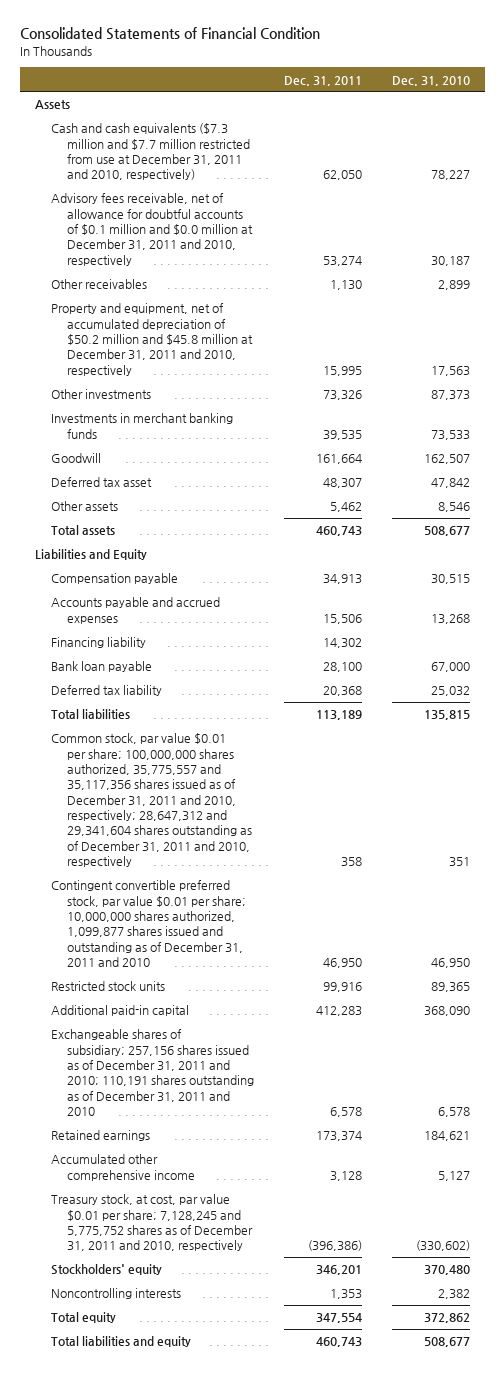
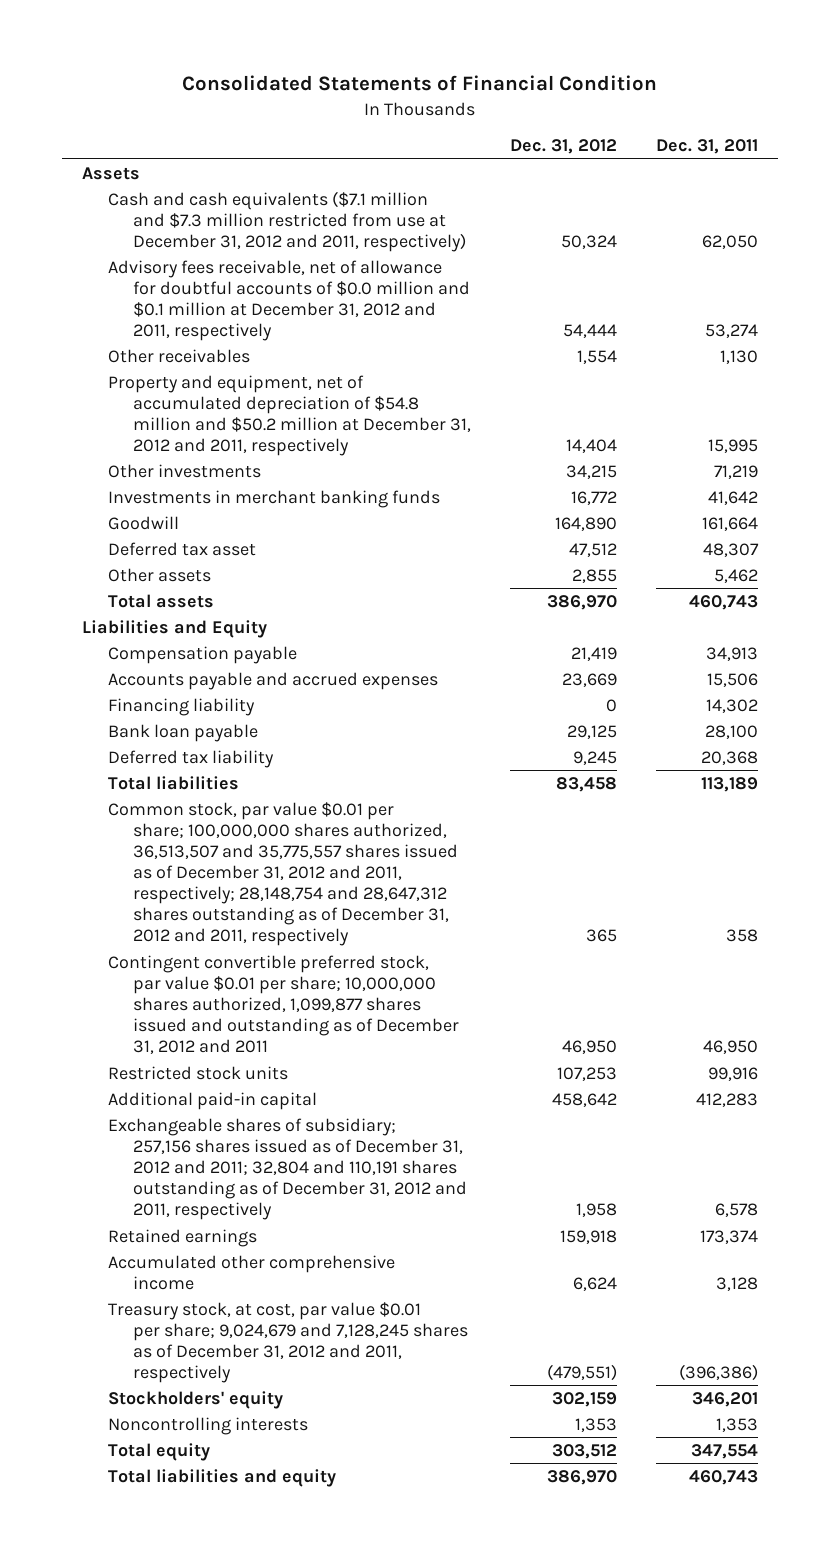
- | Dec. 31, 2011 | Dec. 31, 2010
+ | Dec. 31, 2012 | Dec. 31, 2011
- Cash and cash equivalents ($7.3 million and $7.7 million restricted from use at December 31, 2011 and 2010, respectively) | 62,050 | 78,227
- Advisory fees receivable, net of allowance for doubtful accounts of $0.1 million and $0.0 million at December 31, 2011 and 2010, respectively | 53,274 | 30,187
+ Cash and cash equivalents ($7.1 million and $7.3 million restricted from use at December 31, 2012 and 2011, respectively) | 50,324 | 62,050
+ Advisory fees receivable, net of allowance for doubtful accounts of $0.0 million and $0.1 million at December 31, 2012 and 2011, respectively | 54,444 | 53,274
- Property and equipment, net of accumulated depreciation of $50.2 million and $45.8 million at December 31, 2011 and 2010, respectively | 15,995 | 17,563
- Other investments | 73,326 | 87,373
- Investments in merchant banking funds | 39,535 | 73,533
+ Property and equipment, net of accumulated depreciation of $54.8 million and $50.2 million at December 31, 2012 and 2011, respectively | 14,404 | 15,995
+ Other investments | 34,215 | 71,219
+ Investments in merchant banking funds | 16,772 | 41,642
- Common stock, par value $0.01 per share; 100,000,000 shares authorized, 35,775,557 and 35,117,356 shares issued as of December 31, 2011 and 2010, respectively; 28,647,312 and 29,341,604 shares outstanding as of December 31, 2011 and 2010, respectively | 358 | 351
- Contingent convertible preferred stock, par value $0.01 per share; 10,000,000 shares authorized, 1,099,877 shares issued and outstanding as of December 31, 2011 and 2010 | 46,950 | 46,950
+ Common stock, par value $0.01 per share; 100,000,000 shares authorized, 36,513,507 and 35,775,557 shares issued as of December 31, 2012 and 2011, respectively; 28,148,754 and 28,647,312 shares outstanding as of December 31, 2012 and 2011, respectively | 365 | 358
+ Contingent convertible preferred stock, par value $0.01 per share; 10,000,000 shares authorized, 1,099,877 shares issued and outstanding as of December 31, 2012 and 2011 | 46,950 | 46,950
- Exchangeable shares of subsidiary; 257,156 shares issued as of December 31, 2011 and 2010; 110,191 shares outstanding as of December 31, 2011 and 2010 | 6,578 | 6,578
+ Exchangeable shares of subsidiary; 257,156 shares issued as of December 31, 2012 and 2011; 32,804 and 110,191 shares outstanding as of December 31, 2012 and 2011, respectively | 1,958 | 6,578
- Treasury stock, at cost, par value $0.01 per share; 7,128,245 and 5,775,752 shares as of December 31, 2011 and 2010, respectively | (396,386) | (330,602)
+ Treasury stock, at cost, par value $0.01 per share; 9,024,679 and 7,128,245 shares as of December 31, 2012 and 2011, respectively | (479,551) | (396,386)

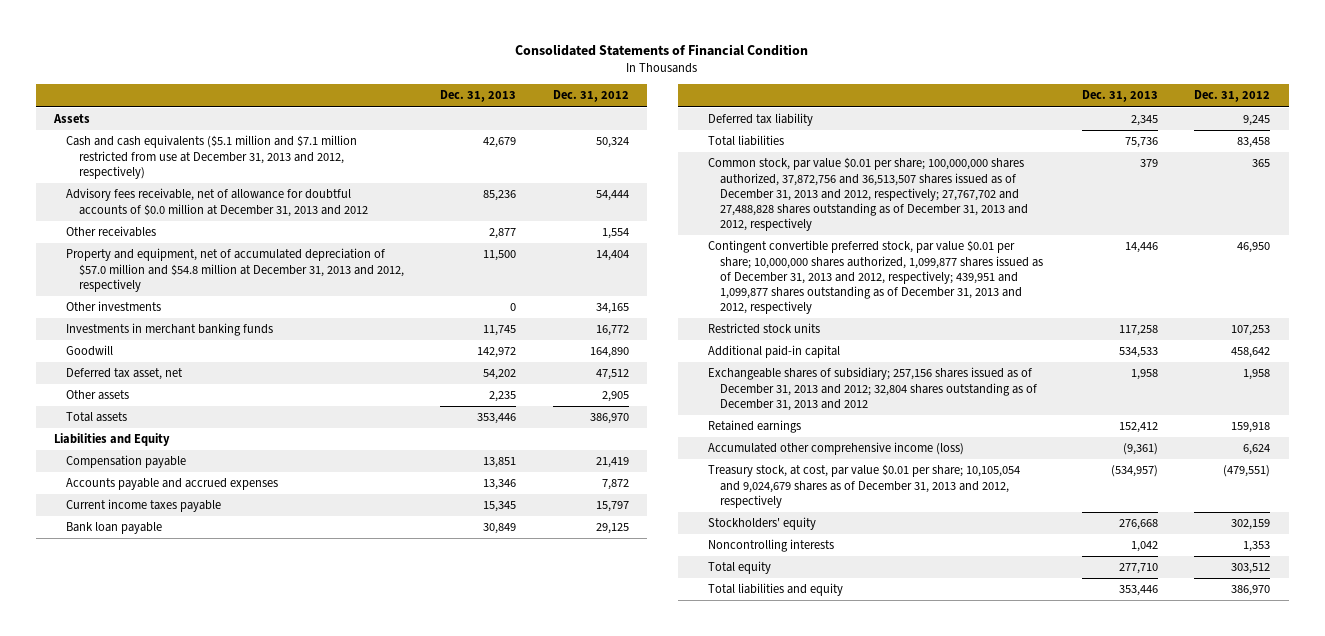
- | Dec. 31, 2012 | Dec. 31, 2011
+ | Dec. 31, 2013 | Dec. 31, 2012
- Cash and cash equivalents ($7.1 million and $7.3 million restricted from use at December 31, 2012 and 2011, respectively) | 50,324 | 62,050
- Advisory fees receivable, net of allowance for doubtful accounts of $0.0 million and $0.1 million at December 31, 2012 and 2011, respectively | 54,444 | 53,274
+ Cash and cash equivalents ($5.1 million and $7.1 million restricted from use at December 31, 2013 and 2012, respectively) | 42,679 | 50,324
+ Advisory fees receivable, net of allowance for doubtful accounts of $0.0 million at December 31, 2013 and 2012 | 85,236 | 54,444
- Property and equipment, net of accumulated depreciation of $54.8 million and $50.2 million at December 31, 2012 and 2011, respectively | 14,404 | 15,995
- Other investments | 34,215 | 71,219
+ Property and equipment, net of accumulated depreciation of $57.0 million and $54.8 million at December 31, 2013 and 2012, respectively | 11,500 | 14,404
+ Other investments | 0 | 34,165
- Deferred tax asset | 47,512 | 48,307
- Other assets | 2,855 | 5,462
+ Deferred tax asset, net | 54,202 | 47,512
+ Other assets | 2,235 | 2,905
- Accounts payable and accrued expenses | 23,669 | 15,506
- Financing liability | 0 | 14,302
+ Accounts payable and accrued expenses | 13,346 | 7,872
+ Current income taxes payable | 15,345 | 15,797
- Common stock, par value $0.01 per share; 100,000,000 shares authorized, 36,513,507 and 35,775,557 shares issued as of December 31, 2012 and 2011, respectively; 28,148,754 and 28,647,312 shares outstanding as of December 31, 2012 and 2011, respectively | 365 | 358
- Contingent convertible preferred stock, par value $0.01 per share; 10,000,000 shares authorized, 1,099,877 shares issued and outstanding as of December 31, 2012 and 2011 | 46,950 | 46,950
+ Common stock, par value $0.01 per share; 100,000,000 shares authorized, 37,872,756 and 36,513,507 shares issued as of December 31, 2013 and 2012, respectively; 27,767,702 and 27,488,828 shares outstanding as of December 31, 2013 and 2012, respectively | 379 | 365
+ Contingent convertible preferred stock, par value $0.01 per share; 10,000,000 shares authorized, 1,099,877 shares issued as of December 31, 2013 and 2012, respectively; 439,951 and 1,099,877 shares outstanding as of December 31, 2013 and 2012, respectively | 14,446 | 46,950
- Exchangeable shares of subsidiary; 257,156 shares issued as of December 31, 2012 and 2011; 32,804 and 110,191 shares outstanding as of December 31, 2012 and 2011, respectively | 1,958 | 6,578
+ Exchangeable shares of subsidiary; 257,156 shares issued as of December 31, 2013 and 2012; 32,804 shares outstanding as of December 31, 2013 and 2012 | 1,958 | 1,958
- Accumulated other comprehensive income | 6,624 | 3,128
- Treasury stock, at cost, par value $0.01 per share; 9,024,679 and 7,128,245 shares as of December 31, 2012 and 2011, respectively | (479,551) | (396,386)
+ Accumulated other comprehensive income (loss) | (9,361) | 6,624
+ Treasury stock, at cost, par value $0.01 per share; 10,105,054 and 9,024,679 shares as of December 31, 2013 and 2012, respectively | (534,957) | (479,551)

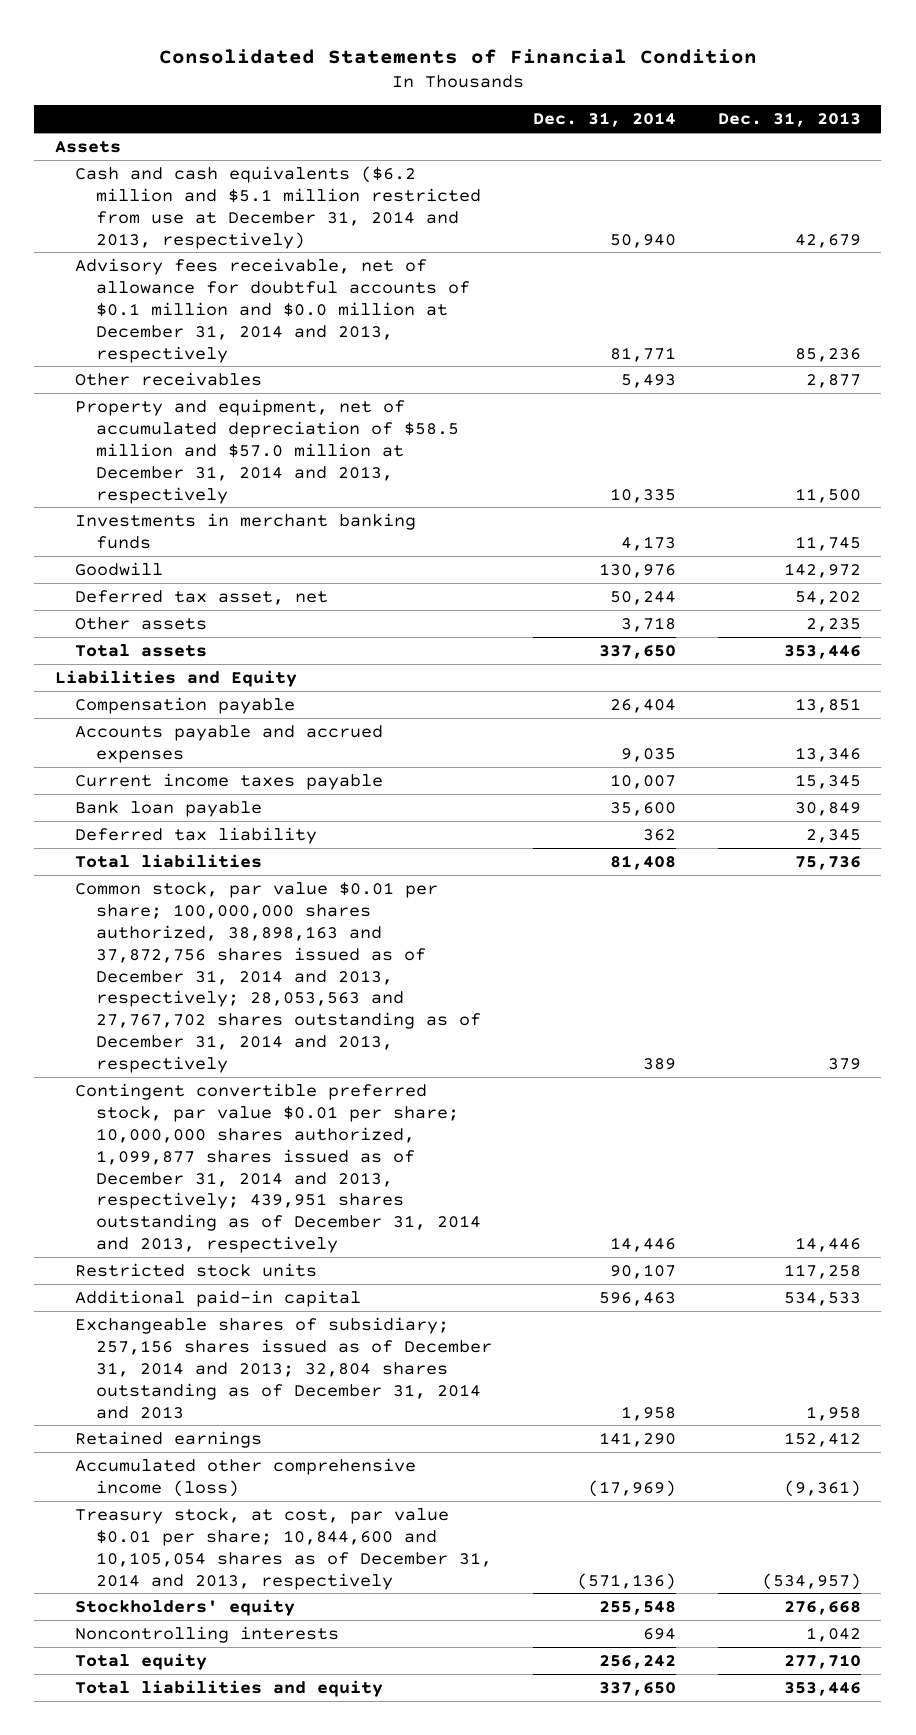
- | Dec. 31, 2013 | Dec. 31, 2012
+ | Dec. 31, 2014 | Dec. 31, 2013
- Cash and cash equivalents ($5.1 million and $7.1 million restricted from use at December 31, 2013 and 2012, respectively) | 42,679 | 50,324
- Advisory fees receivable, net of allowance for doubtful accounts of $0.0 million at December 31, 2013 and 2012 | 85,236 | 54,444
+ Cash and cash equivalents ($6.2 million and $5.1 million restricted from use at December 31, 2014 and 2013, respectively) | 50,940 | 42,679
+ Advisory fees receivable, net of allowance for doubtful accounts of $0.1 million and $0.0 million at December 31, 2014 and 2013, respectively | 81,771 | 85,236
- Property and equipment, net of accumulated depreciation of $57.0 million and $54.8 million at December 31, 2013 and 2012, respectively | 11,500 | 14,404
- Other investments | 0 | 34,165
+ Property and equipment, net of accumulated depreciation of $58.5 million and $57.0 million at December 31, 2014 and 2013, respectively | 10,335 | 11,500
- Common stock, par value $0.01 per share; 100,000,000 shares authorized, 37,872,756 and 36,513,507 shares issued as of December 31, 2013 and 2012, respectively; 27,767,702 and 27,488,828 shares outstanding as of December 31, 2013 and 2012, respectively | 379 | 365
- Contingent convertible preferred stock, par value $0.01 per share; 10,000,000 shares authorized, 1,099,877 shares issued as of December 31, 2013 and 2012, respectively; 439,951 and 1,099,877 shares outstanding as of December 31, 2013 and 2012, respectively | 14,446 | 46,950
+ Common stock, par value $0.01 per share; 100,000,000 shares authorized, 38,898,163 and 37,872,756 shares issued as of December 31, 2014 and 2013, respectively; 28,053,563 and 27,767,702 shares outstanding as of December 31, 2014 and 2013, respectively | 389 | 379
+ Contingent convertible preferred stock, par value $0.01 per share; 10,000,000 shares authorized, 1,099,877 shares issued as of December 31, 2014 and 2013, respectively; 439,951 shares outstanding as of December 31, 2014 and 2013, respectively | 14,446 | 14,446
- Exchangeable shares of subsidiary; 257,156 shares issued as of December 31, 2013 and 2012; 32,804 shares outstanding as of December 31, 2013 and 2012 | 1,958 | 1,958
+ Exchangeable shares of subsidiary; 257,156 shares issued as of December 31, 2014 and 2013; 32,804 shares outstanding as of December 31, 2014 and 2013 | 1,958 | 1,958
- Treasury stock, at cost, par value $0.01 per share; 10,105,054 and 9,024,679 shares as of December 31, 2013 and 2012, respectively | (534,957) | (479,551)
+ Treasury stock, at cost, par value $0.01 per share; 10,844,600 and 10,105,054 shares as of December 31, 2014 and 2013, respectively | (571,136) | (534,957)

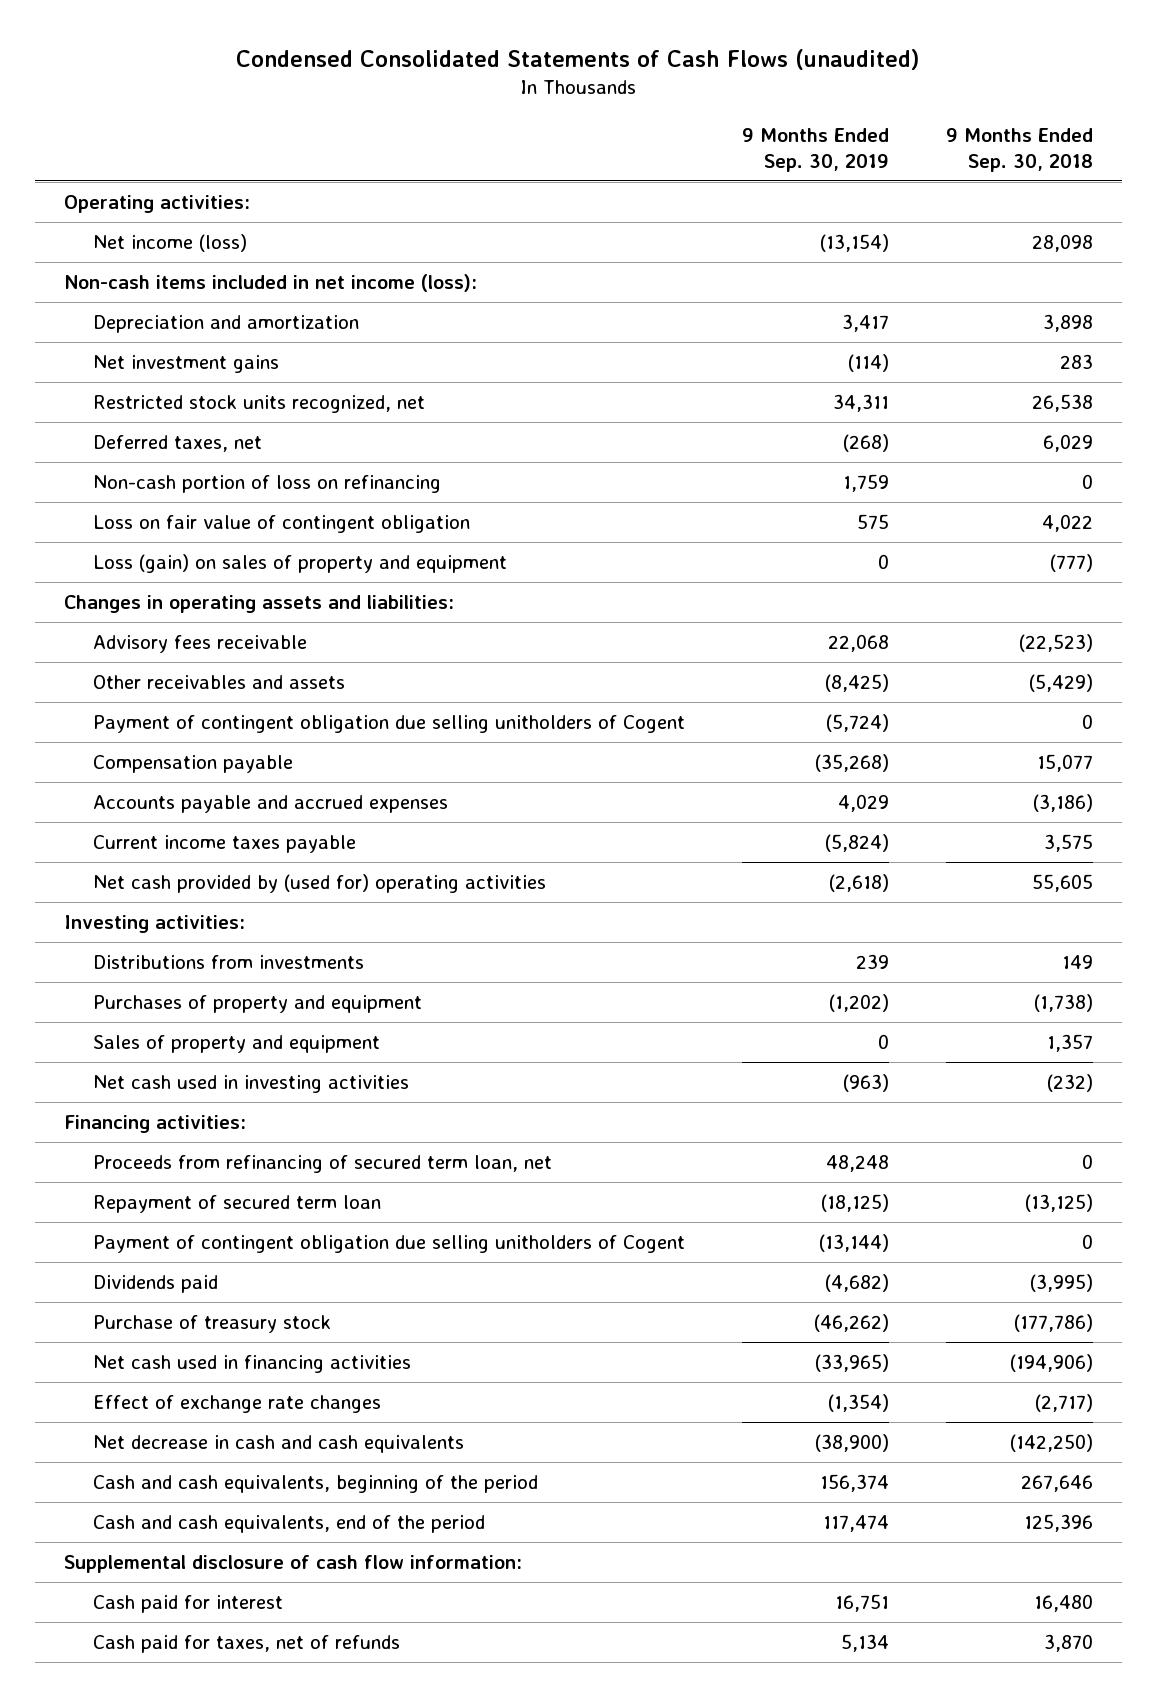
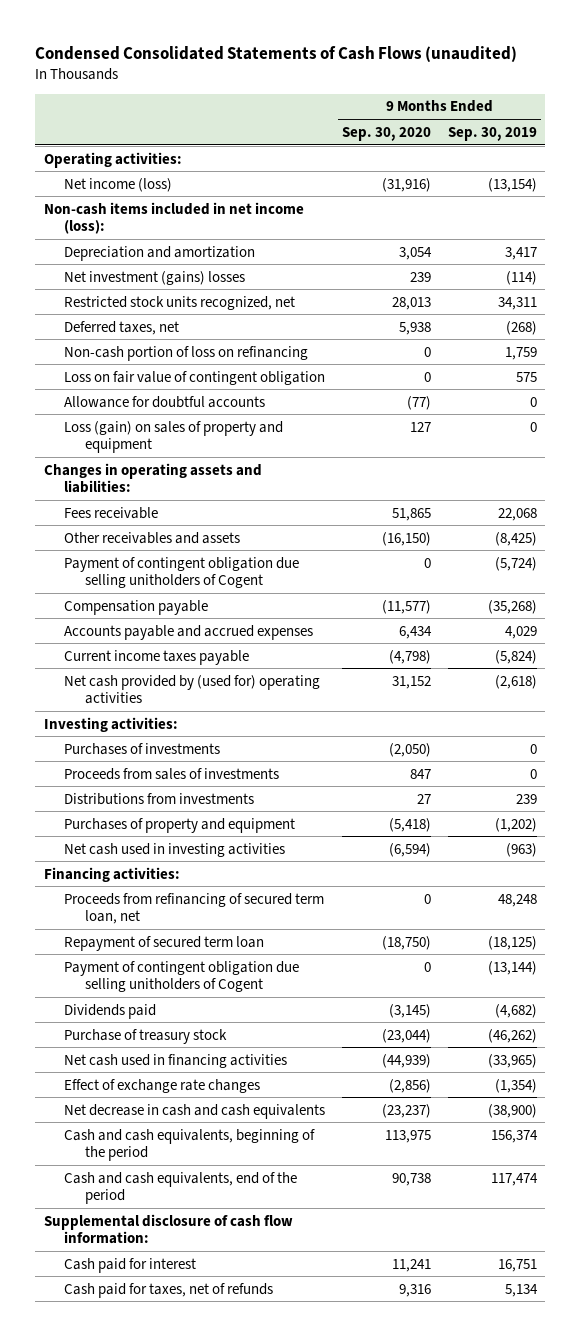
- | 9 Months Ended Sep. 30, 2019 | 9 Months Ended Sep. 30, 2018
+ | 9 Months Ended Sep. 30, 2020 | 9 Months Ended Sep. 30, 2019
- Net investment gains | (114) | 283
+ Net investment (gains) losses | 239 | (114)
+ Allowance for doubtful accounts | (77) | 0
- Advisory fees receivable | 22,068 | (22,523)
+ Fees receivable | 51,865 | 22,068
+ Purchases of investments | (2,050) | 0
+ Proceeds from sales of investments | 847 | 0
- Sales of property and equipment | 0 | 1,357

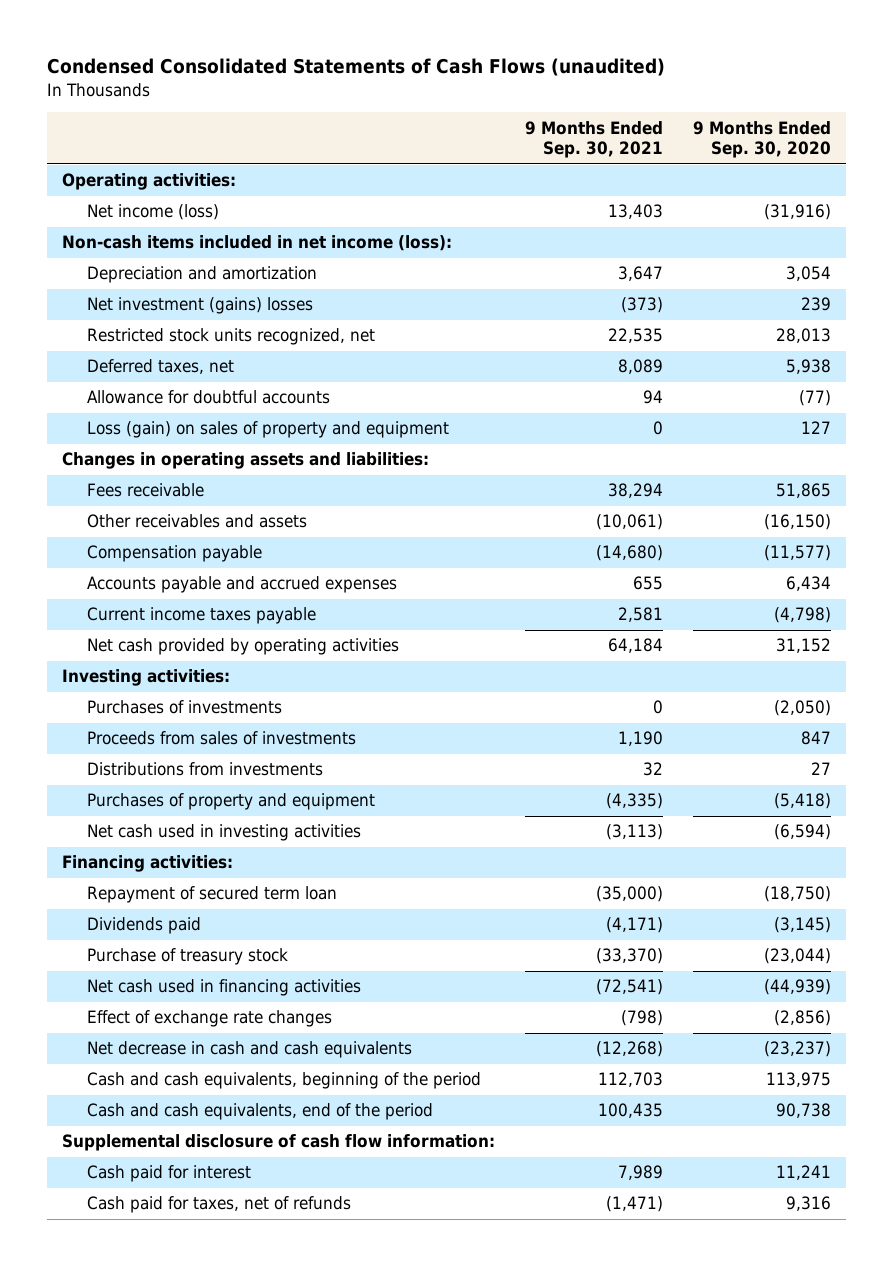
- | 9 Months Ended Sep. 30, 2020 | 9 Months Ended Sep. 30, 2019
+ | 9 Months Ended Sep. 30, 2021 | 9 Months Ended Sep. 30, 2020
- Non-cash portion of loss on refinancing | 0 | 1,759
- Loss on fair value of contingent obligation | 0 | 575
- Payment of contingent obligation due selling unitholders of Cogent | 0 | (5,724)
- Net cash provided by (used for) operating activities | 31,152 | (2,618)
+ Net cash provided by operating activities | 64,184 | 31,152
- Proceeds from refinancing of secured term loan, net | 0 | 48,248
- Payment of contingent obligation due selling unitholders of Cogent | 0 | (13,144)

